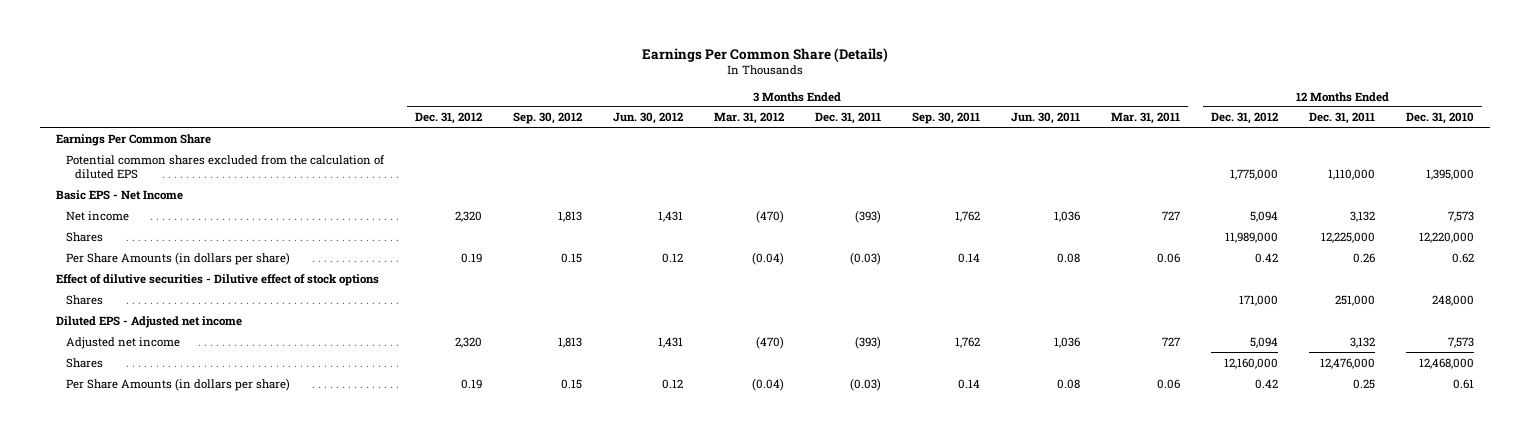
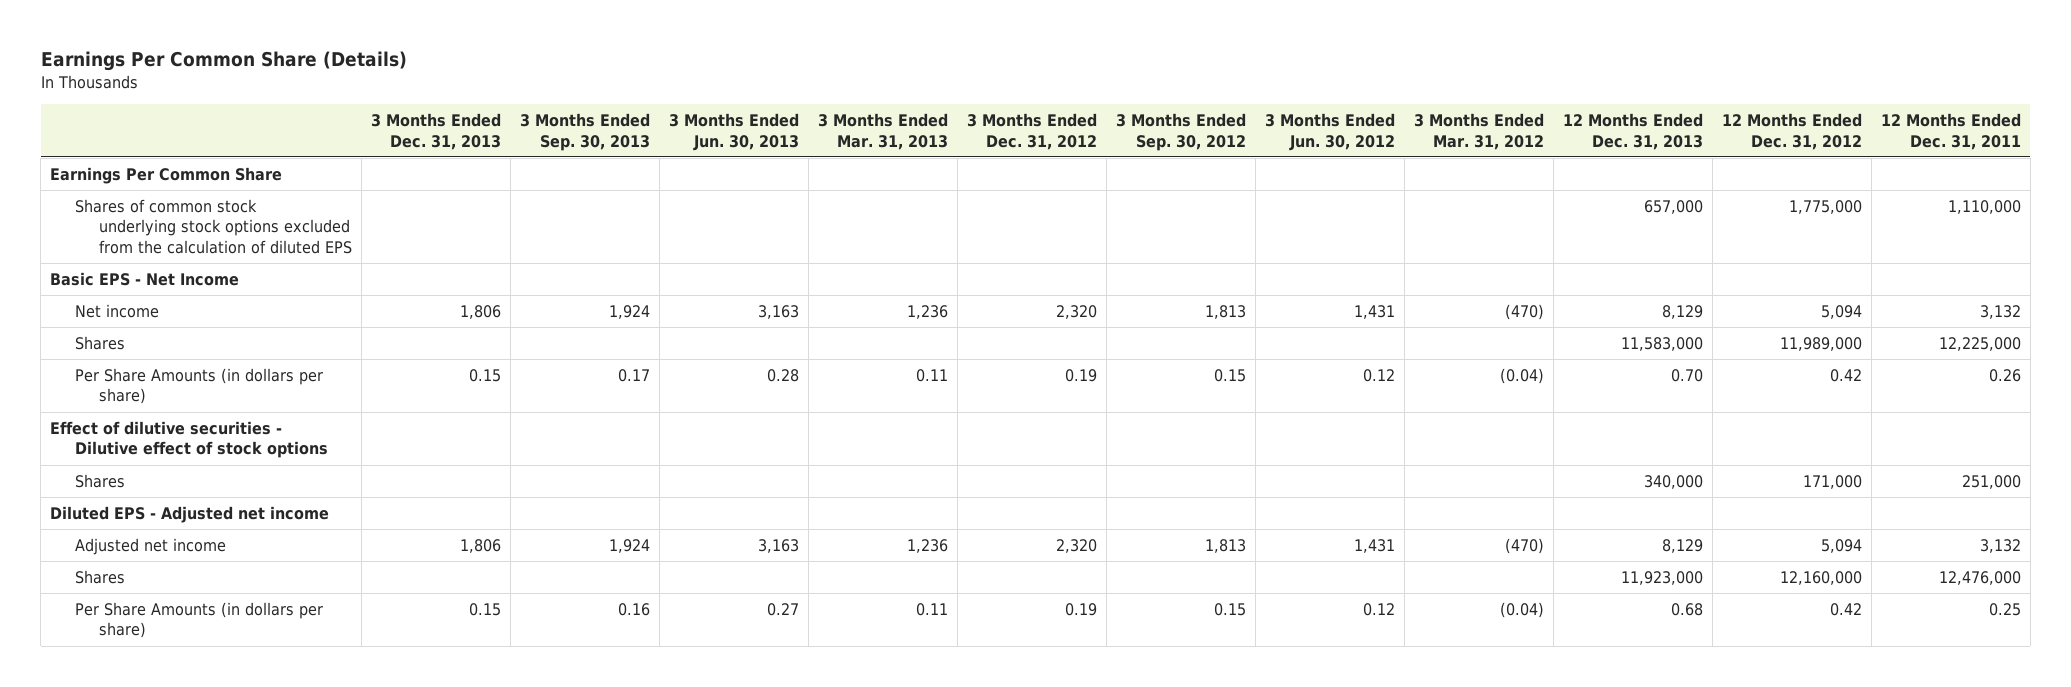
- | 3 Months Ended Dec. 31, 2012 | 3 Months Ended Sep. 30, 2012 | 3 Months Ended Jun. 30, 2012 | 3 Months Ended Mar. 31, 2012 | 3 Months Ended Dec. 31, 2011 | 3 Months Ended Sep. 30, 2011 | 3 Months Ended Jun. 30, 2011 | 3 Months Ended Mar. 31, 2011 | 12 Months Ended Dec. 31, 2012 | 12 Months Ended Dec. 31, 2011 | 12 Months Ended Dec. 31, 2010
+ | 3 Months Ended Dec. 31, 2013 | 3 Months Ended Sep. 30, 2013 | 3 Months Ended Jun. 30, 2013 | 3 Months Ended Mar. 31, 2013 | 3 Months Ended Dec. 31, 2012 | 3 Months Ended Sep. 30, 2012 | 3 Months Ended Jun. 30, 2012 | 3 Months Ended Mar. 31, 2012 | 12 Months Ended Dec. 31, 2013 | 12 Months Ended Dec. 31, 2012 | 12 Months Ended Dec. 31, 2011
- Potential common shares excluded from the calculation of diluted EPS | | | | | | | | | 1,775,000 | 1,110,000 | 1,395,000
+ Shares of common stock underlying stock options excluded from the calculation of diluted EPS | | | | | | | | | 657,000 | 1,775,000 | 1,110,000

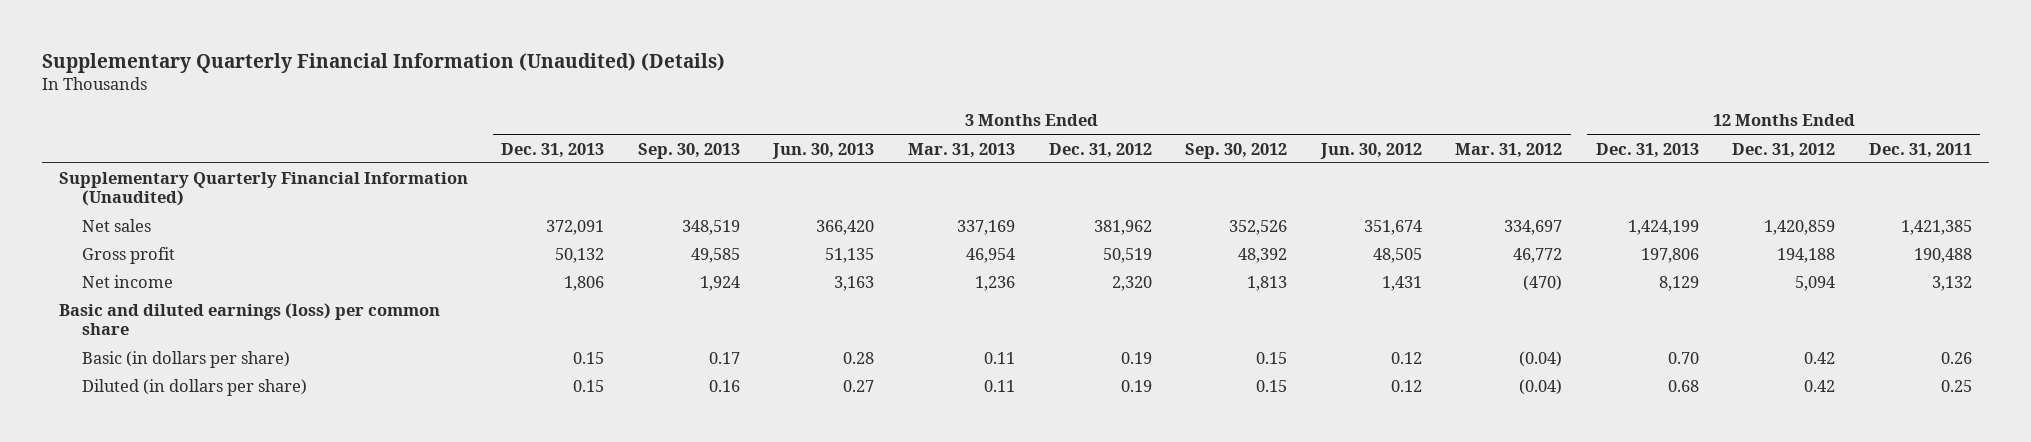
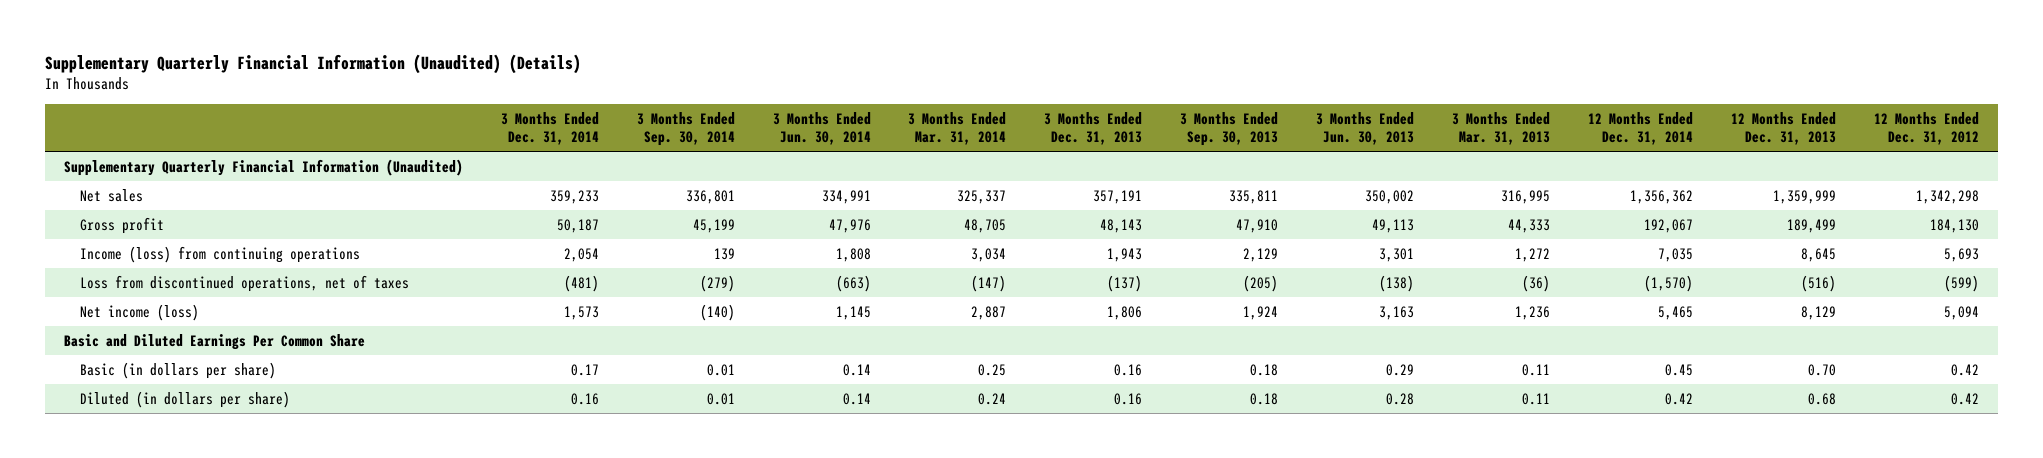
- | 3 Months Ended Dec. 31, 2013 | 3 Months Ended Sep. 30, 2013 | 3 Months Ended Jun. 30, 2013 | 3 Months Ended Mar. 31, 2013 | 3 Months Ended Dec. 31, 2012 | 3 Months Ended Sep. 30, 2012 | 3 Months Ended Jun. 30, 2012 | 3 Months Ended Mar. 31, 2012 | 12 Months Ended Dec. 31, 2013 | 12 Months Ended Dec. 31, 2012 | 12 Months Ended Dec. 31, 2011
+ | 3 Months Ended Dec. 31, 2014 | 3 Months Ended Sep. 30, 2014 | 3 Months Ended Jun. 30, 2014 | 3 Months Ended Mar. 31, 2014 | 3 Months Ended Dec. 31, 2013 | 3 Months Ended Sep. 30, 2013 | 3 Months Ended Jun. 30, 2013 | 3 Months Ended Mar. 31, 2013 | 12 Months Ended Dec. 31, 2014 | 12 Months Ended Dec. 31, 2013 | 12 Months Ended Dec. 31, 2012
- Net sales | 372,091 | 348,519 | 366,420 | 337,169 | 381,962 | 352,526 | 351,674 | 334,697 | 1,424,199 | 1,420,859 | 1,421,385
- Gross profit | 50,132 | 49,585 | 51,135 | 46,954 | 50,519 | 48,392 | 48,505 | 46,772 | 197,806 | 194,188 | 190,488
- Net income | 1,806 | 1,924 | 3,163 | 1,236 | 2,320 | 1,813 | 1,431 | (470) | 8,129 | 5,094 | 3,132
- Basic and diluted earnings (loss) per common share
- Basic (in dollars per share) | 0.15 | 0.17 | 0.28 | 0.11 | 0.19 | 0.15 | 0.12 | (0.04) | 0.70 | 0.42 | 0.26
- Diluted (in dollars per share) | 0.15 | 0.16 | 0.27 | 0.11 | 0.19 | 0.15 | 0.12 | (0.04) | 0.68 | 0.42 | 0.25
+ Net sales | 359,233 | 336,801 | 334,991 | 325,337 | 357,191 | 335,811 | 350,002 | 316,995 | 1,356,362 | 1,359,999 | 1,342,298
+ Gross profit | 50,187 | 45,199 | 47,976 | 48,705 | 48,143 | 47,910 | 49,113 | 44,333 | 192,067 | 189,499 | 184,130
+ Income (loss) from continuing operations | 2,054 | 139 | 1,808 | 3,034 | 1,943 | 2,129 | 3,301 | 1,272 | 7,035 | 8,645 | 5,693
+ Loss from discontinued operations, net of taxes | (481) | (279) | (663) | (147) | (137) | (205) | (138) | (36) | (1,570) | (516) | (599)
+ Net income (loss) | 1,573 | (140) | 1,145 | 2,887 | 1,806 | 1,924 | 3,163 | 1,236 | 5,465 | 8,129 | 5,094
+ Basic and Diluted Earnings Per Common Share
+ Basic (in dollars per share) | 0.17 | 0.01 | 0.14 | 0.25 | 0.16 | 0.18 | 0.29 | 0.11 | 0.45 | 0.70 | 0.42
+ Diluted (in dollars per share) | 0.16 | 0.01 | 0.14 | 0.24 | 0.16 | 0.18 | 0.28 | 0.11 | 0.42 | 0.68 | 0.42

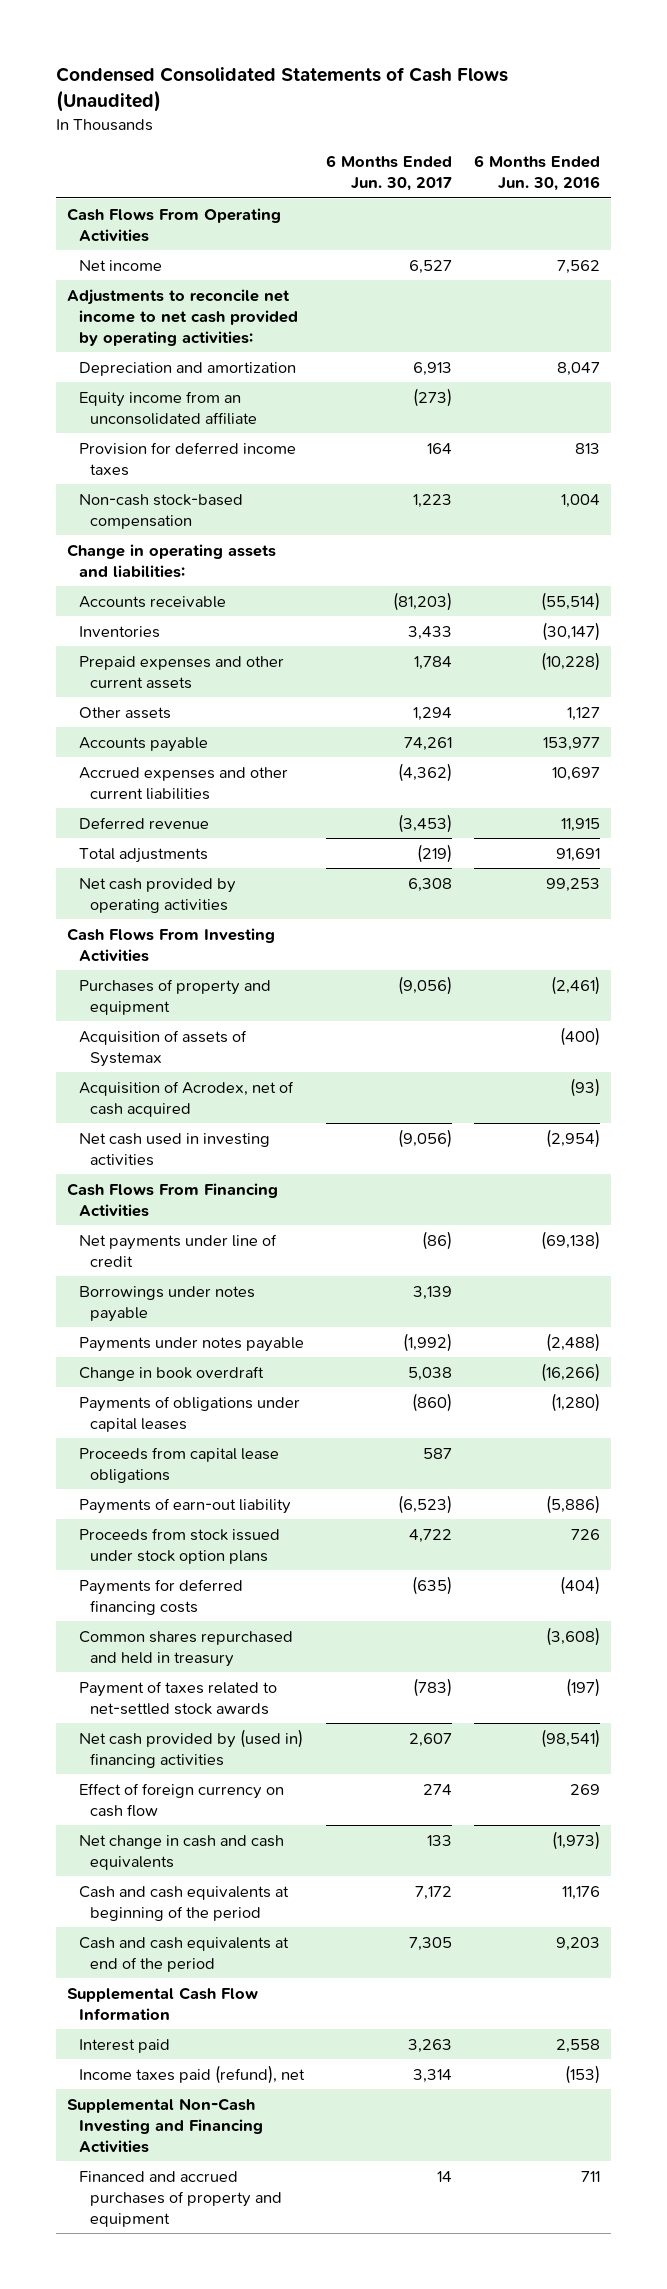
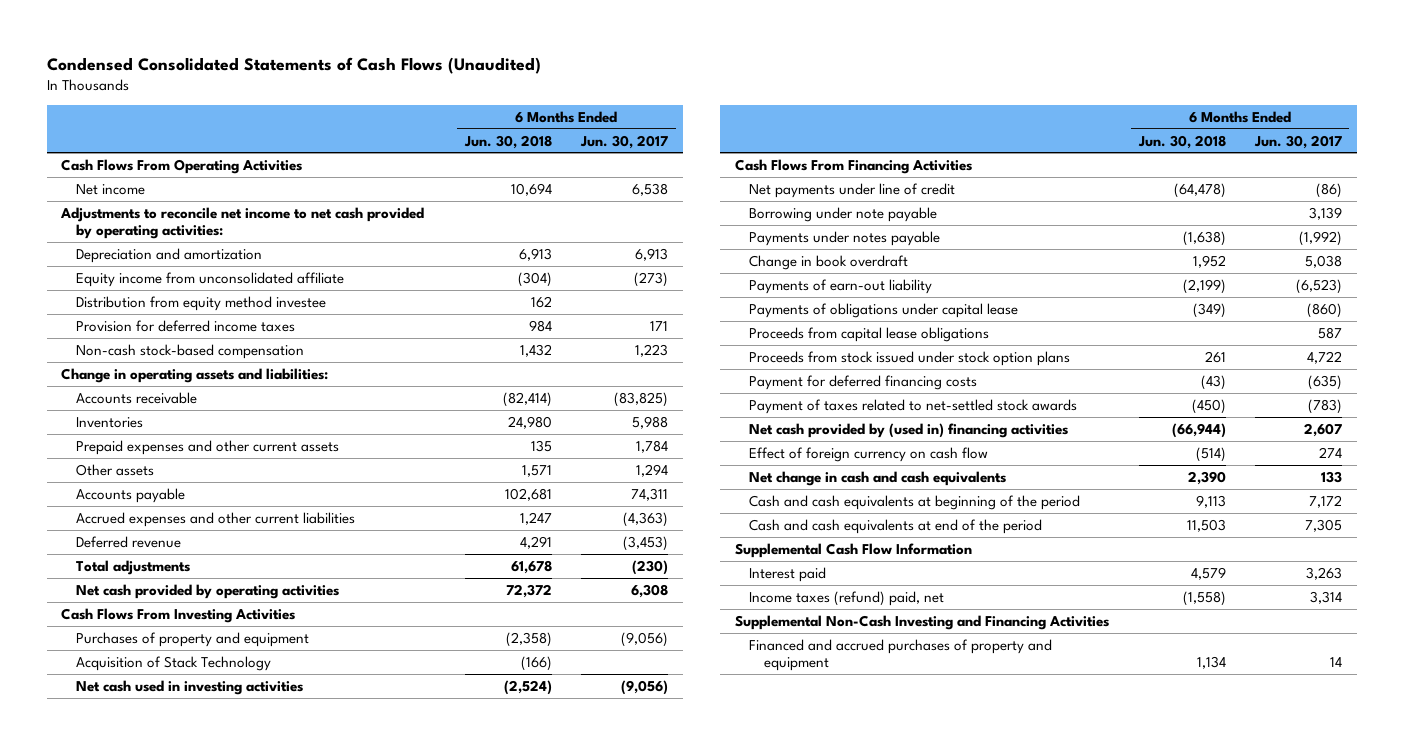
- | 6 Months Ended Jun. 30, 2017 | 6 Months Ended Jun. 30, 2016
+ | 6 Months Ended Jun. 30, 2018 | 6 Months Ended Jun. 30, 2017
- Net income | 6,527 | 7,562
+ Net income | 10,694 | 6,538
- Equity income from an unconsolidated affiliate | (273) |
- Provision for deferred income taxes | 164 | 813
+ Equity income from unconsolidated affiliate | (304) | (273)
+ Distribution from equity method investee | 162 |
+ Provision for deferred income taxes | 984 | 171
- Accounts receivable | (81,203) | (55,514)
- Inventories | 3,433 | (30,147)
+ Accounts receivable | (82,414) | (83,825)
+ Inventories | 24,980 | 5,988
- Accounts payable | 74,261 | 153,977
- Accrued expenses and other current liabilities | (4,362) | 10,697
+ Accounts payable | 102,681 | 74,311
+ Accrued expenses and other current liabilities | 1,247 | (4,363)
- Total adjustments | (219) | 91,691
+ Total adjustments | 61,678 | (230)
- Acquisition of assets of Systemax | | (400)
- Acquisition of Acrodex, net of cash acquired | | (93)
+ Acquisition of Stack Technology | (166) |
- Borrowings under notes payable | 3,139 |
+ Borrowing under note payable | | 3,139
- Payments of obligations under capital leases | (860) | (1,280)
+ Payments of obligations under capital lease | (349) | (860)
moved down: Proceeds from capital lease obligations | | 587
- Payments for deferred financing costs | (635) | (404)
- Common shares repurchased and held in treasury | | (3,608)
+ Payment for deferred financing costs | (43) | (635)
- Income taxes paid (refund), net | 3,314 | (153)
+ Income taxes (refund) paid, net | (1,558) | 3,314

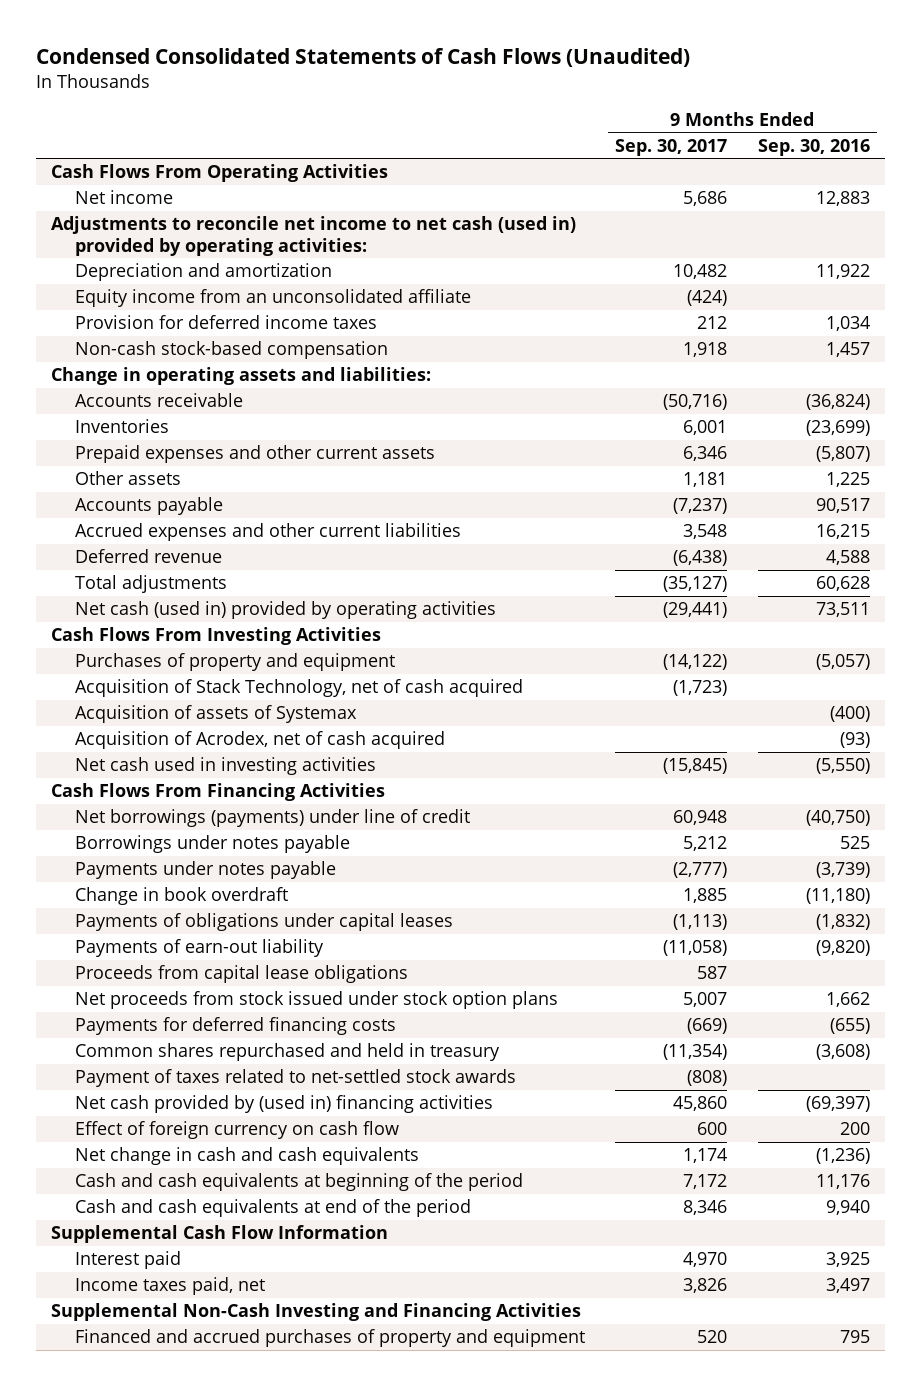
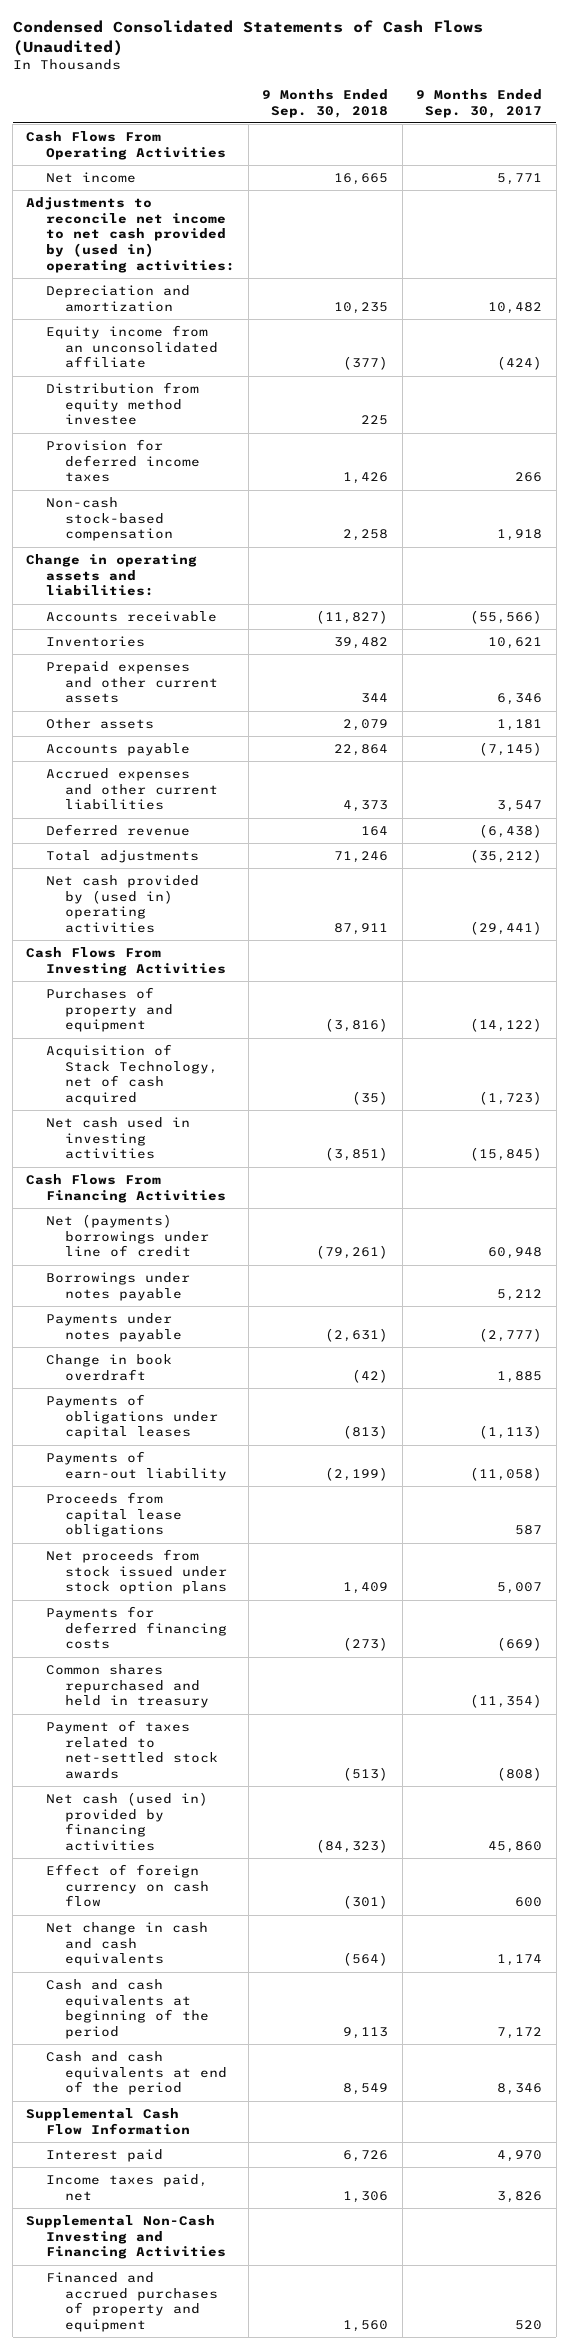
- | 9 Months Ended Sep. 30, 2017 | 9 Months Ended Sep. 30, 2016
+ | 9 Months Ended Sep. 30, 2018 | 9 Months Ended Sep. 30, 2017
- Net income | 5,686 | 12,883
- Adjustments to reconcile net income to net cash (used in) provided by operating activities:
+ Net income | 16,665 | 5,771
+ Adjustments to reconcile net income to net cash provided by (used in) operating activities:
- Provision for deferred income taxes | 212 | 1,034
+ Distribution from equity method investee | 225 |
+ Provision for deferred income taxes | 1,426 | 266
- Accounts receivable | (50,716) | (36,824)
- Inventories | 6,001 | (23,699)
+ Accounts receivable | (11,827) | (55,566)
+ Inventories | 39,482 | 10,621
- Accounts payable | (7,237) | 90,517
- Accrued expenses and other current liabilities | 3,548 | 16,215
+ Accounts payable | 22,864 | (7,145)
+ Accrued expenses and other current liabilities | 4,373 | 3,547
- Total adjustments | (35,127) | 60,628
- Net cash (used in) provided by operating activities | (29,441) | 73,511
+ Total adjustments | 71,246 | (35,212)
+ Net cash provided by (used in) operating activities | 87,911 | (29,441)
- Acquisition of assets of Systemax | | (400)
- Acquisition of Acrodex, net of cash acquired | | (93)
- Net borrowings (payments) under line of credit | 60,948 | (40,750)
+ Net (payments) borrowings under line of credit | (79,261) | 60,948
- Net cash provided by (used in) financing activities | 45,860 | (69,397)
+ Net cash (used in) provided by financing activities | (84,323) | 45,860

